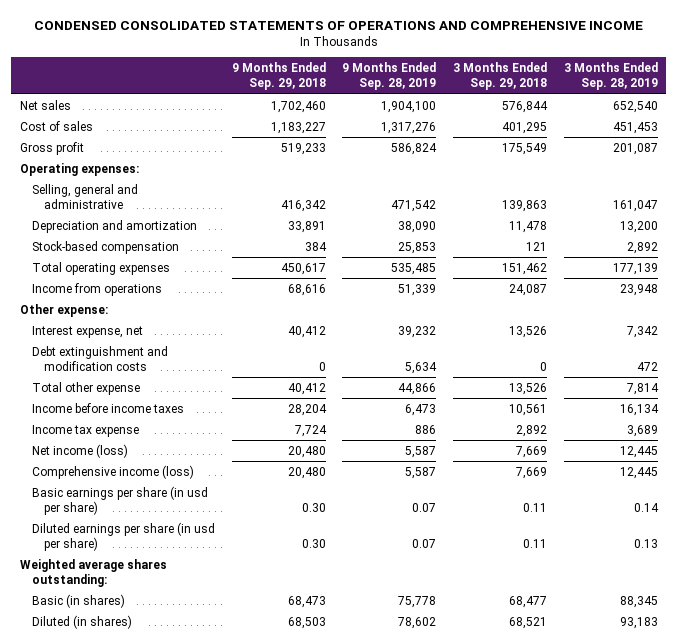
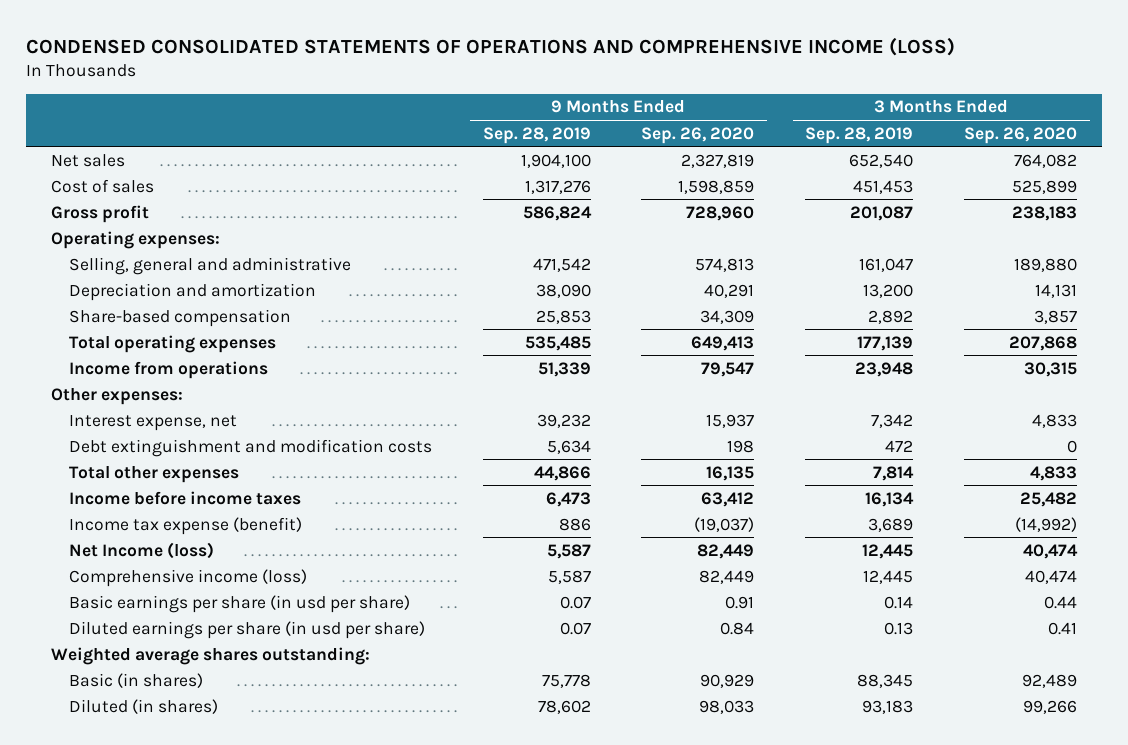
- CONDENSED CONSOLIDATED STATEMENTS OF OPERATIONS AND COMPREHENSIVE INCOME
+ CONDENSED CONSOLIDATED STATEMENTS OF OPERATIONS AND COMPREHENSIVE INCOME (LOSS)
- | 9 Months Ended Sep. 29, 2018 | 9 Months Ended Sep. 28, 2019 | 3 Months Ended Sep. 29, 2018 | 3 Months Ended Sep. 28, 2019
+ | 9 Months Ended Sep. 28, 2019 | 9 Months Ended Sep. 26, 2020 | 3 Months Ended Sep. 28, 2019 | 3 Months Ended Sep. 26, 2020
- Stock-based compensation | 384 | 25,853 | 121 | 2,892
+ Share-based compensation | 25,853 | 34,309 | 2,892 | 3,857
- Other expense:
+ Other expenses:
- Total other expense | 40,412 | 44,866 | 13,526 | 7,814
+ Total other expenses | 44,866 | 16,135 | 7,814 | 4,833
- Income tax expense | 7,724 | 886 | 2,892 | 3,689
- Net income (loss) | 20,480 | 5,587 | 7,669 | 12,445
+ Income tax expense (benefit) | 886 | (19,037) | 3,689 | (14,992)
+ Net Income (loss) | 5,587 | 82,449 | 12,445 | 40,474

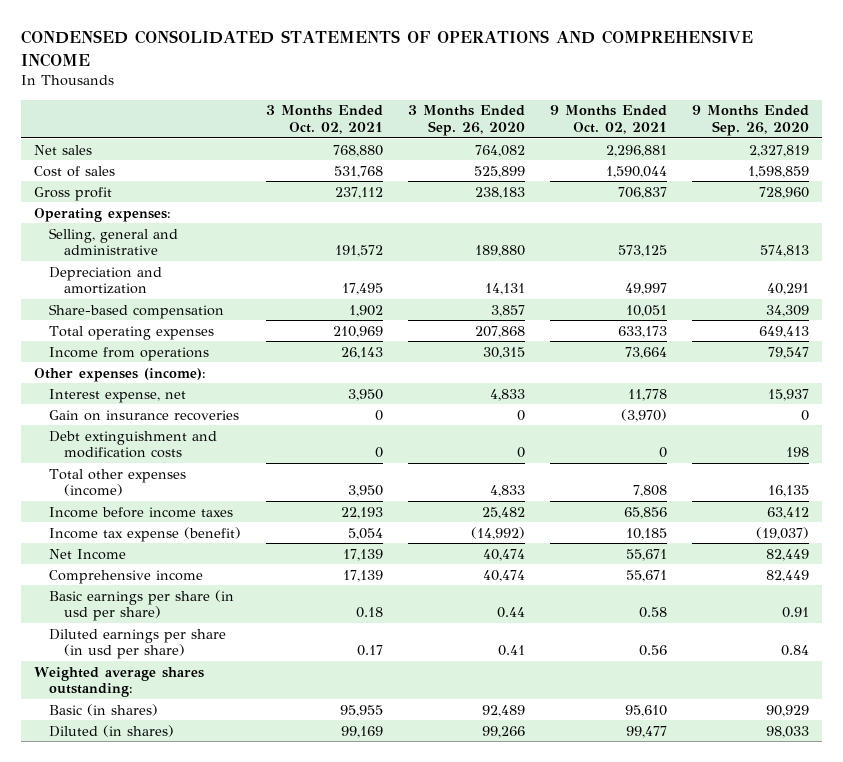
- CONDENSED CONSOLIDATED STATEMENTS OF OPERATIONS AND COMPREHENSIVE INCOME (LOSS)
+ CONDENSED CONSOLIDATED STATEMENTS OF OPERATIONS AND COMPREHENSIVE INCOME
- | 9 Months Ended Sep. 28, 2019 | 9 Months Ended Sep. 26, 2020 | 3 Months Ended Sep. 28, 2019 | 3 Months Ended Sep. 26, 2020
+ | 3 Months Ended Oct. 02, 2021 | 3 Months Ended Sep. 26, 2020 | 9 Months Ended Oct. 02, 2021 | 9 Months Ended Sep. 26, 2020
- Other expenses:
+ Other expenses (income):
+ Gain on insurance recoveries | 0 | 0 | (3,970) | 0
- Total other expenses | 44,866 | 16,135 | 7,814 | 4,833
+ Total other expenses (income) | 3,950 | 4,833 | 7,808 | 16,135
- Net Income (loss) | 5,587 | 82,449 | 12,445 | 40,474
- Comprehensive income (loss) | 5,587 | 82,449 | 12,445 | 40,474
+ Net Income | 17,139 | 40,474 | 55,671 | 82,449
+ Comprehensive income | 17,139 | 40,474 | 55,671 | 82,449

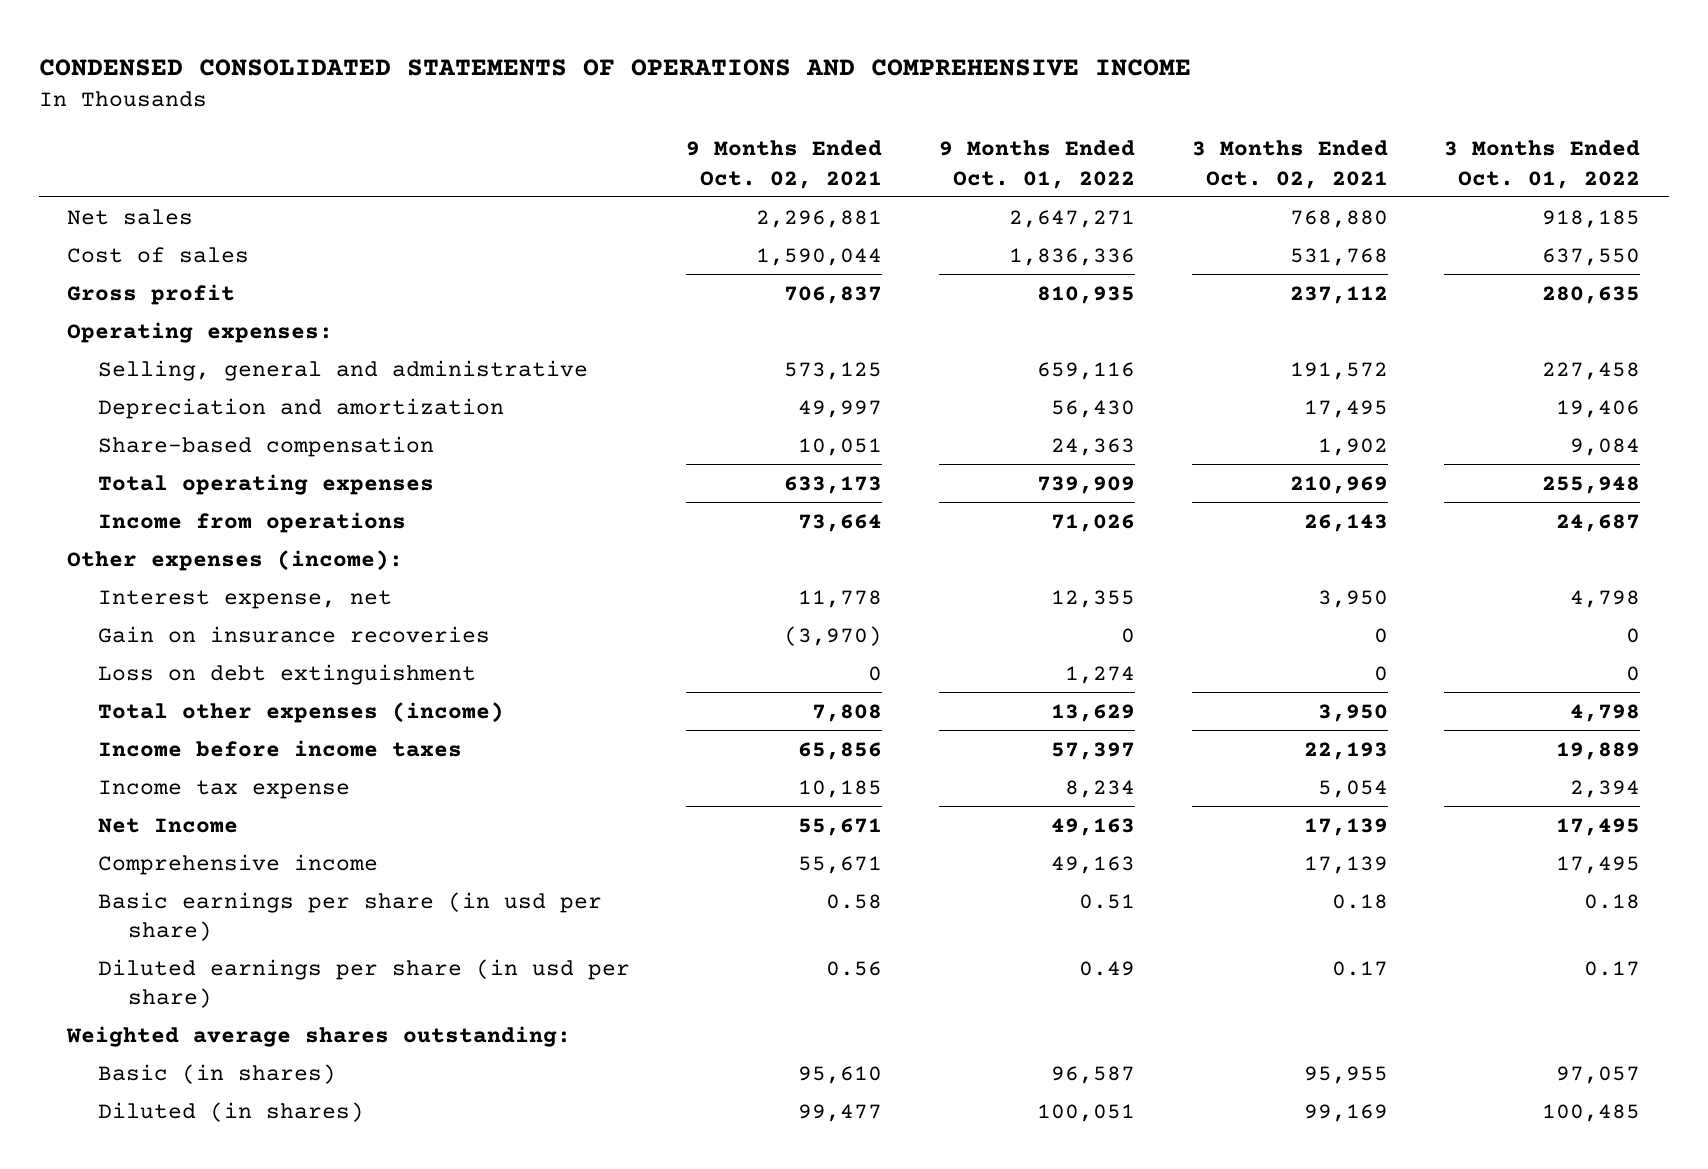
- | 3 Months Ended Oct. 02, 2021 | 3 Months Ended Sep. 26, 2020 | 9 Months Ended Oct. 02, 2021 | 9 Months Ended Sep. 26, 2020
+ | 9 Months Ended Oct. 02, 2021 | 9 Months Ended Oct. 01, 2022 | 3 Months Ended Oct. 02, 2021 | 3 Months Ended Oct. 01, 2022
- Debt extinguishment and modification costs | 0 | 0 | 0 | 198
+ Loss on debt extinguishment | 0 | 1,274 | 0 | 0
- Income tax expense (benefit) | 5,054 | (14,992) | 10,185 | (19,037)
+ Income tax expense | 10,185 | 8,234 | 5,054 | 2,394

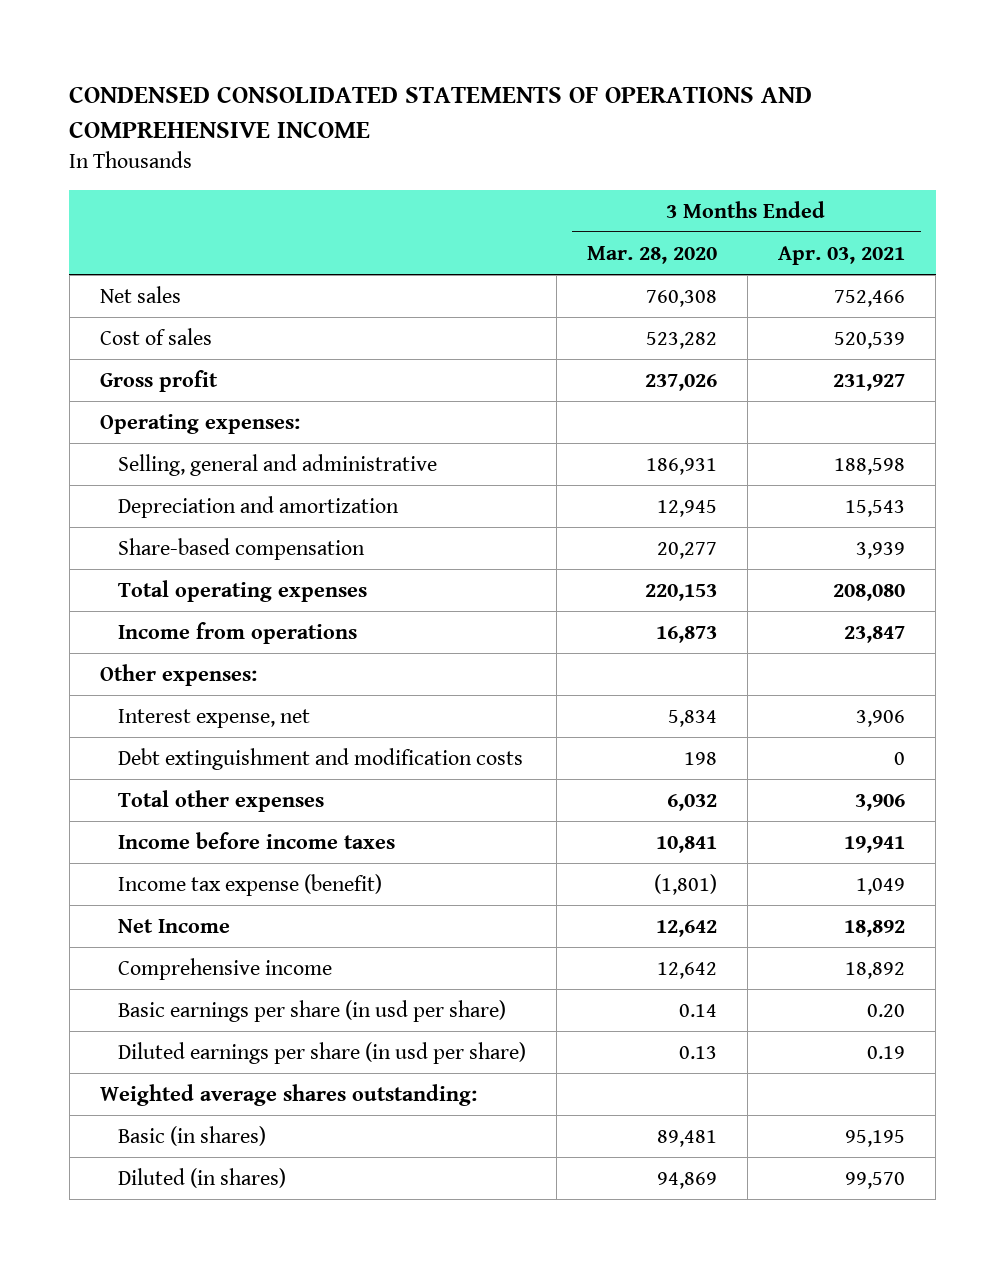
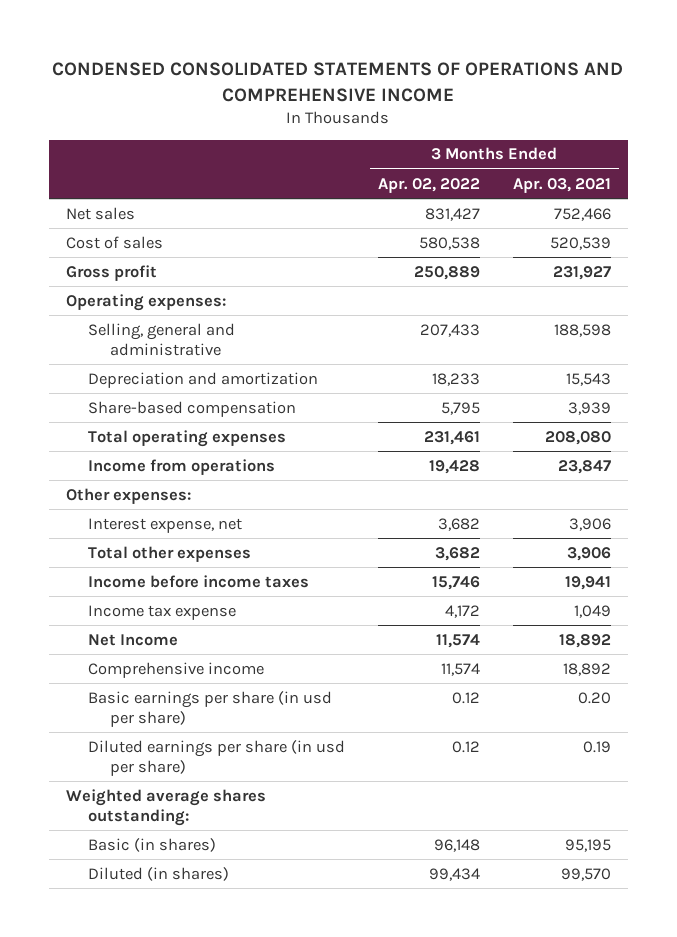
- | 3 Months Ended Mar. 28, 2020 | 3 Months Ended Apr. 03, 2021
+ | 3 Months Ended Apr. 02, 2022 | 3 Months Ended Apr. 03, 2021
- Debt extinguishment and modification costs | 198 | 0
- Income tax expense (benefit) | (1,801) | 1,049
+ Income tax expense | 4,172 | 1,049

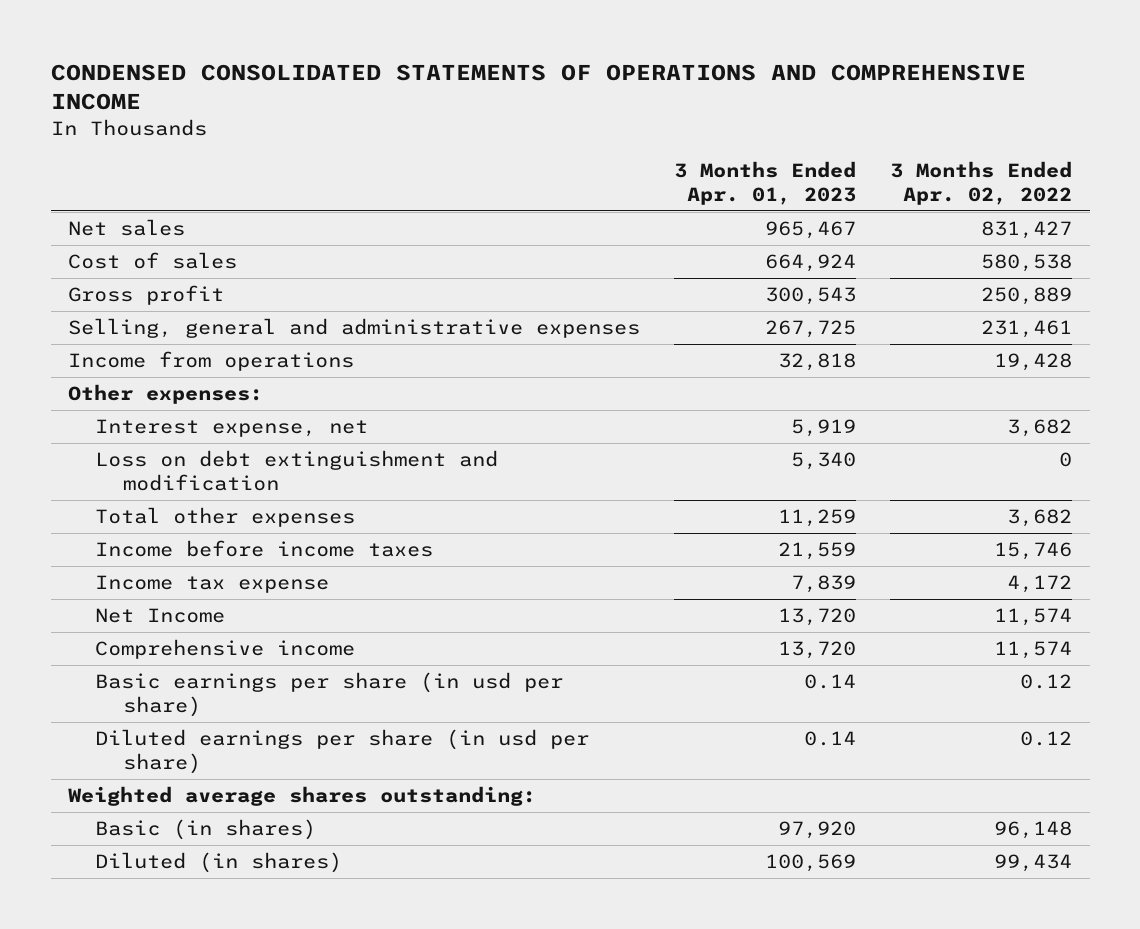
- | 3 Months Ended Apr. 02, 2022 | 3 Months Ended Apr. 03, 2021
+ | 3 Months Ended Apr. 01, 2023 | 3 Months Ended Apr. 02, 2022
- Operating expenses:
- Selling, general and administrative | 207,433 | 188,598
- Depreciation and amortization | 18,233 | 15,543
- Share-based compensation | 5,795 | 3,939
- Total operating expenses | 231,461 | 208,080
+ Selling, general and administrative expenses | 267,725 | 231,461
+ Loss on debt extinguishment and modification | 5,340 | 0

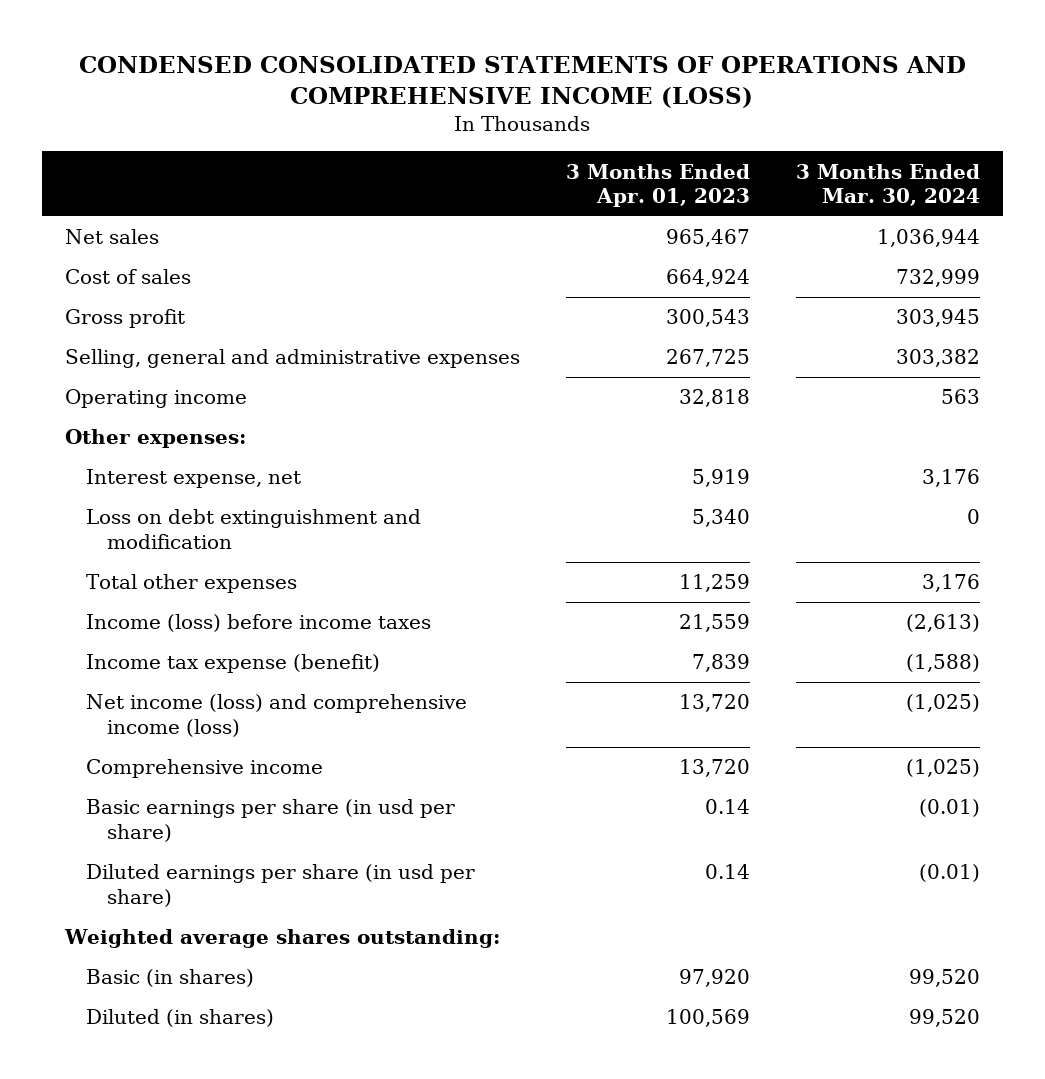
- CONDENSED CONSOLIDATED STATEMENTS OF OPERATIONS AND COMPREHENSIVE INCOME
+ CONDENSED CONSOLIDATED STATEMENTS OF OPERATIONS AND COMPREHENSIVE INCOME (LOSS)
- | 3 Months Ended Apr. 01, 2023 | 3 Months Ended Apr. 02, 2022
+ | 3 Months Ended Apr. 01, 2023 | 3 Months Ended Mar. 30, 2024
- Income from operations | 32,818 | 19,428
+ Operating income | 32,818 | 563
- Income before income taxes | 21,559 | 15,746
- Income tax expense | 7,839 | 4,172
- Net Income | 13,720 | 11,574
+ Income (loss) before income taxes | 21,559 | (2,613)
+ Income tax expense (benefit) | 7,839 | (1,588)
+ Net income (loss) and comprehensive income (loss) | 13,720 | (1,025)

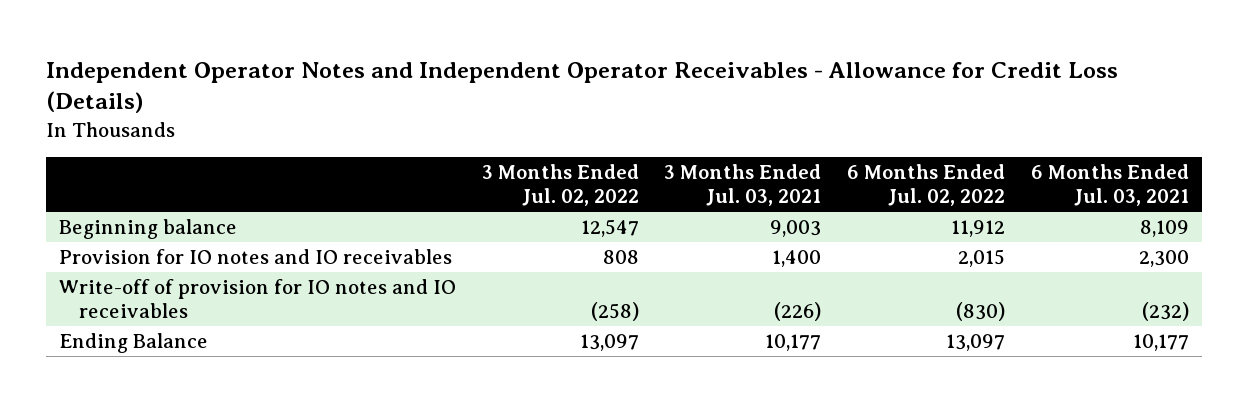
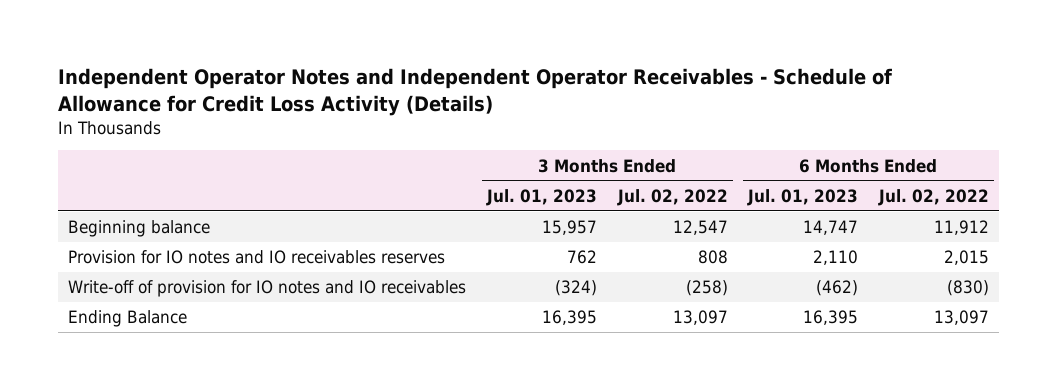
- Independent Operator Notes and Independent Operator Receivables - Allowance for Credit Loss (Details)
+ Independent Operator Notes and Independent Operator Receivables - Schedule of Allowance for Credit Loss Activity (Details)
- | 3 Months Ended Jul. 02, 2022 | 3 Months Ended Jul. 03, 2021 | 6 Months Ended Jul. 02, 2022 | 6 Months Ended Jul. 03, 2021
+ | 3 Months Ended Jul. 01, 2023 | 3 Months Ended Jul. 02, 2022 | 6 Months Ended Jul. 01, 2023 | 6 Months Ended Jul. 02, 2022
- Provision for IO notes and IO receivables | 808 | 1,400 | 2,015 | 2,300
+ Provision for IO notes and IO receivables reserves | 762 | 808 | 2,110 | 2,015

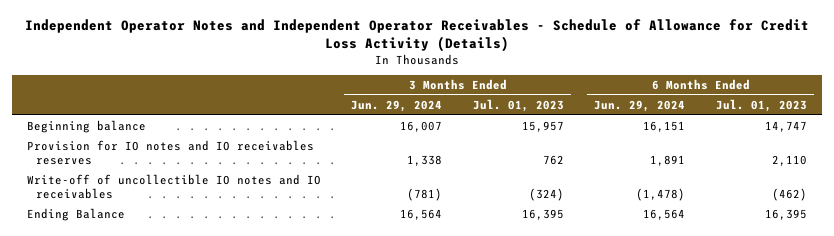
- | 3 Months Ended Jul. 01, 2023 | 3 Months Ended Jul. 02, 2022 | 6 Months Ended Jul. 01, 2023 | 6 Months Ended Jul. 02, 2022
+ | 3 Months Ended Jun. 29, 2024 | 3 Months Ended Jul. 01, 2023 | 6 Months Ended Jun. 29, 2024 | 6 Months Ended Jul. 01, 2023
- Write-off of provision for IO notes and IO receivables | (324) | (258) | (462) | (830)
+ Write-off of uncollectible IO notes and IO receivables | (781) | (324) | (1,478) | (462)

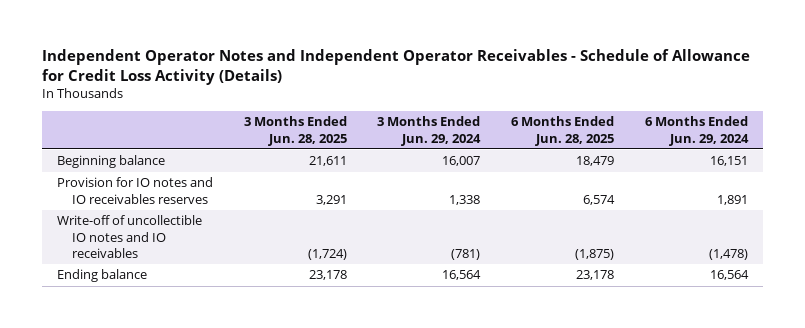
- | 3 Months Ended Jun. 29, 2024 | 3 Months Ended Jul. 01, 2023 | 6 Months Ended Jun. 29, 2024 | 6 Months Ended Jul. 01, 2023
+ | 3 Months Ended Jun. 28, 2025 | 3 Months Ended Jun. 29, 2024 | 6 Months Ended Jun. 28, 2025 | 6 Months Ended Jun. 29, 2024
- Ending Balance | 16,564 | 16,395 | 16,564 | 16,395
+ Ending balance | 23,178 | 16,564 | 23,178 | 16,564

